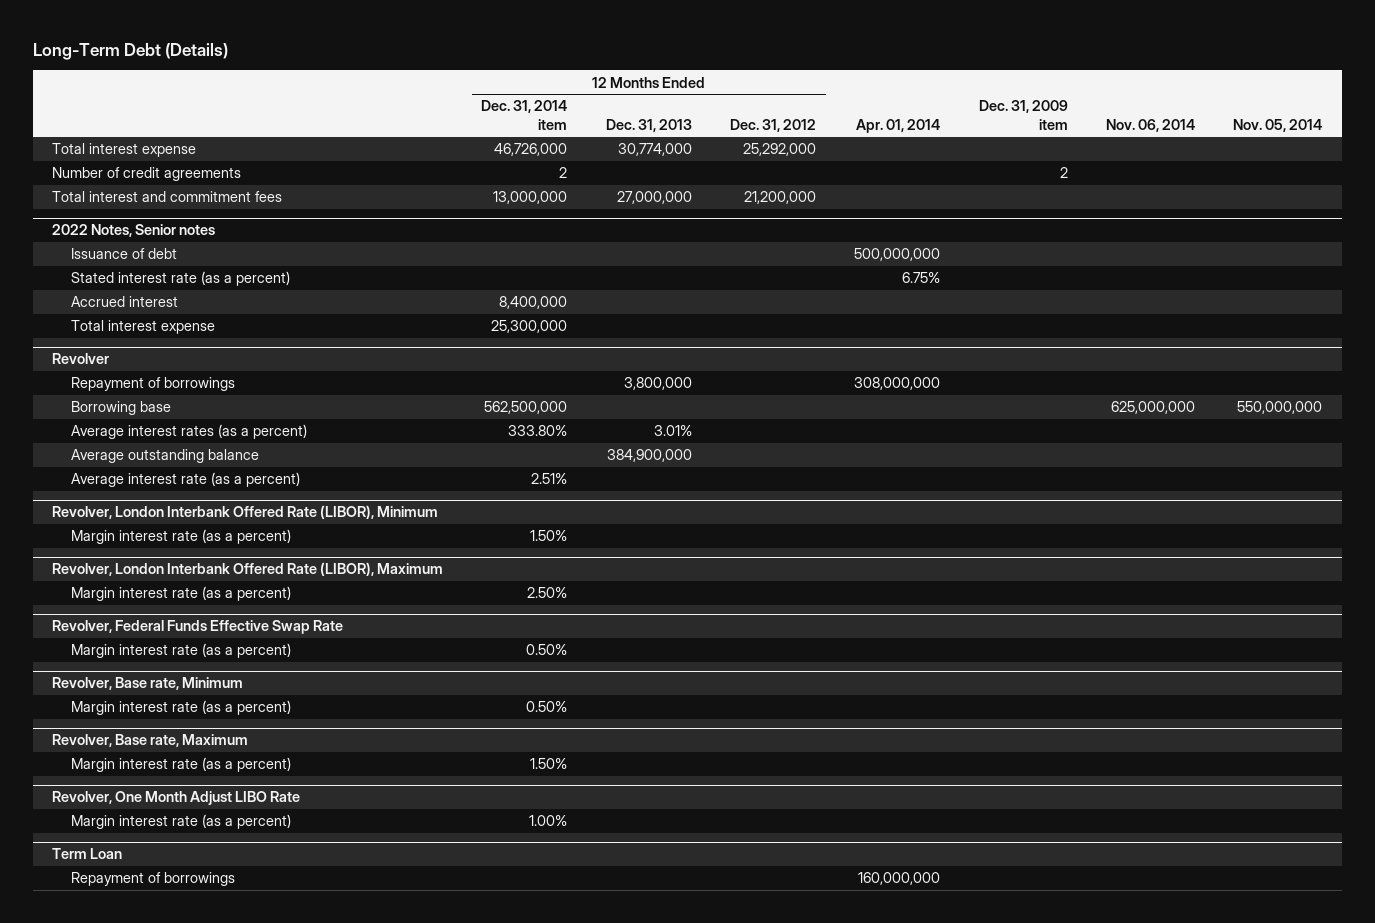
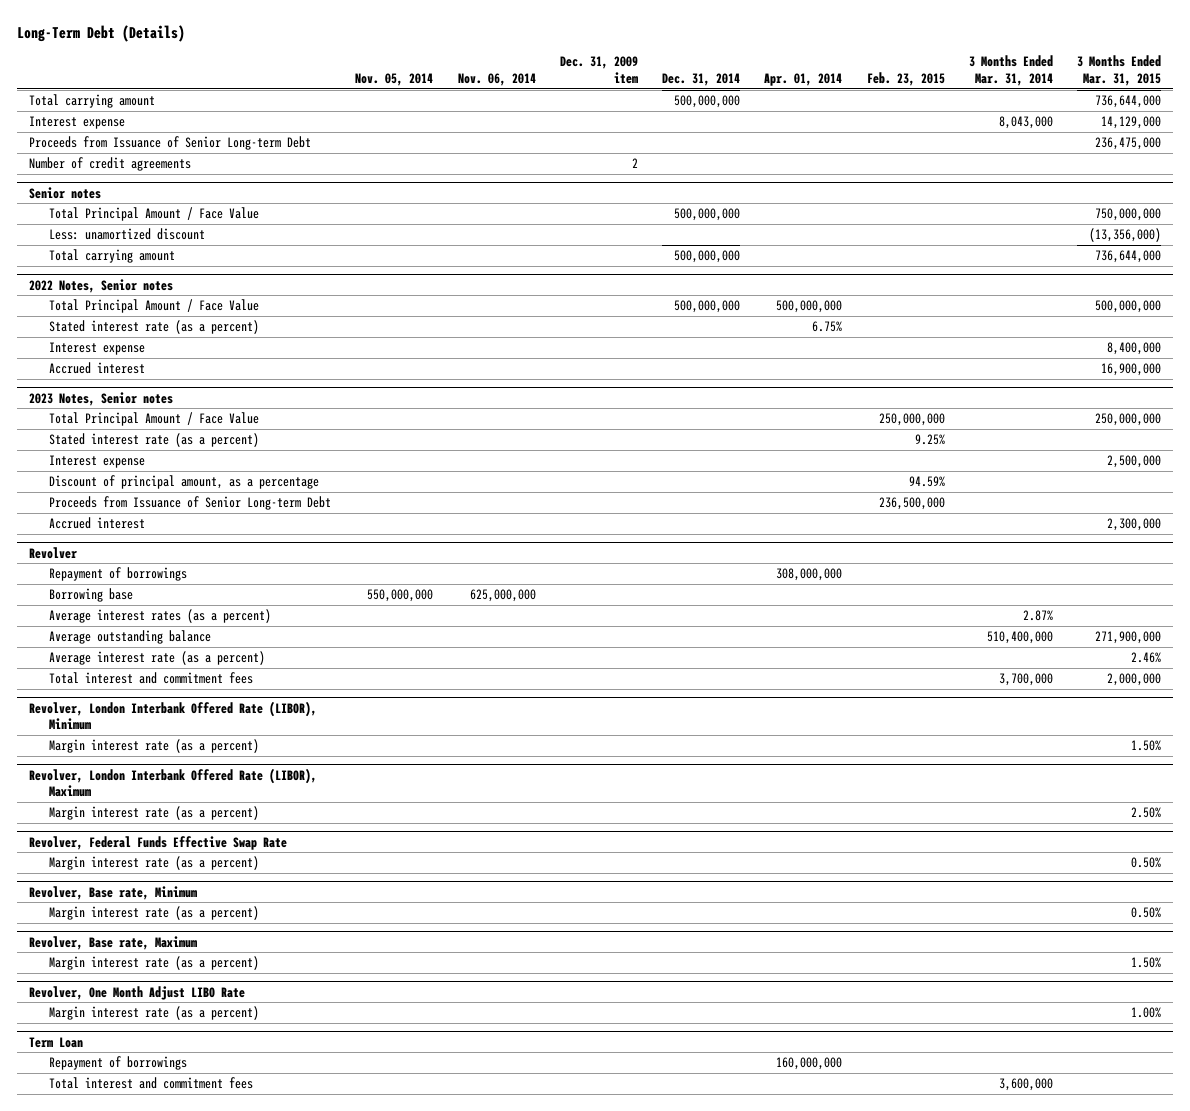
- | 12 Months Ended Dec. 31, 2014 item | 12 Months Ended Dec. 31, 2013 | 12 Months Ended Dec. 31, 2012 | Apr. 01, 2014 | Dec. 31, 2009 item | Nov. 06, 2014 | Nov. 05, 2014
+ | Nov. 05, 2014 | Nov. 06, 2014 | Dec. 31, 2009 item | Dec. 31, 2014 | Apr. 01, 2014 | Feb. 23, 2015 | 3 Months Ended Mar. 31, 2014 | 3 Months Ended Mar. 31, 2015
- Total interest expense | 46,726,000 | 30,774,000 | 25,292,000 | | | |
+ Total carrying amount | | | | 500,000,000 | | | | 736,644,000
+ Interest expense | | | | | | | 8,043,000 | 14,129,000
+ Proceeds from Issuance of Senior Long-term Debt | | | | | | | | 236,475,000
- Total interest and commitment fees | 13,000,000 | 27,000,000 | 21,200,000 | | | |
+ Senior notes
+ Total Principal Amount / Face Value | | | | 500,000,000 | | | | 750,000,000
+ Less: unamortized discount | | | | | | | | (13,356,000)
+ Total carrying amount | | | | 500,000,000 | | | | 736,644,000
@ 2022 Notes, Senior notes
- Issuance of debt | | | | 500,000,000 | | |
+ Total Principal Amount / Face Value | | | | 500,000,000 | 500,000,000 | | | 500,000,000
+ Interest expense | | | | | | | | 8,400,000
- Total interest expense | 25,300,000 | | | | | |
+ 2023 Notes, Senior notes
+ Total Principal Amount / Face Value | | | | | | 250,000,000 | | 250,000,000
+ Stated interest rate (as a percent) | | | | | | 9.25% | |
+ Interest expense | | | | | | | | 2,500,000
+ Discount of principal amount, as a percentage | | | | | | 94.59% | |
+ Proceeds from Issuance of Senior Long-term Debt | | | | | | 236,500,000 | |
+ Accrued interest | | | | | | | | 2,300,000
@ Revolver
+ Total interest and commitment fees | | | | | | | 3,700,000 | 2,000,000
@ Term Loan
+ Total interest and commitment fees | | | | | | | 3,600,000 |

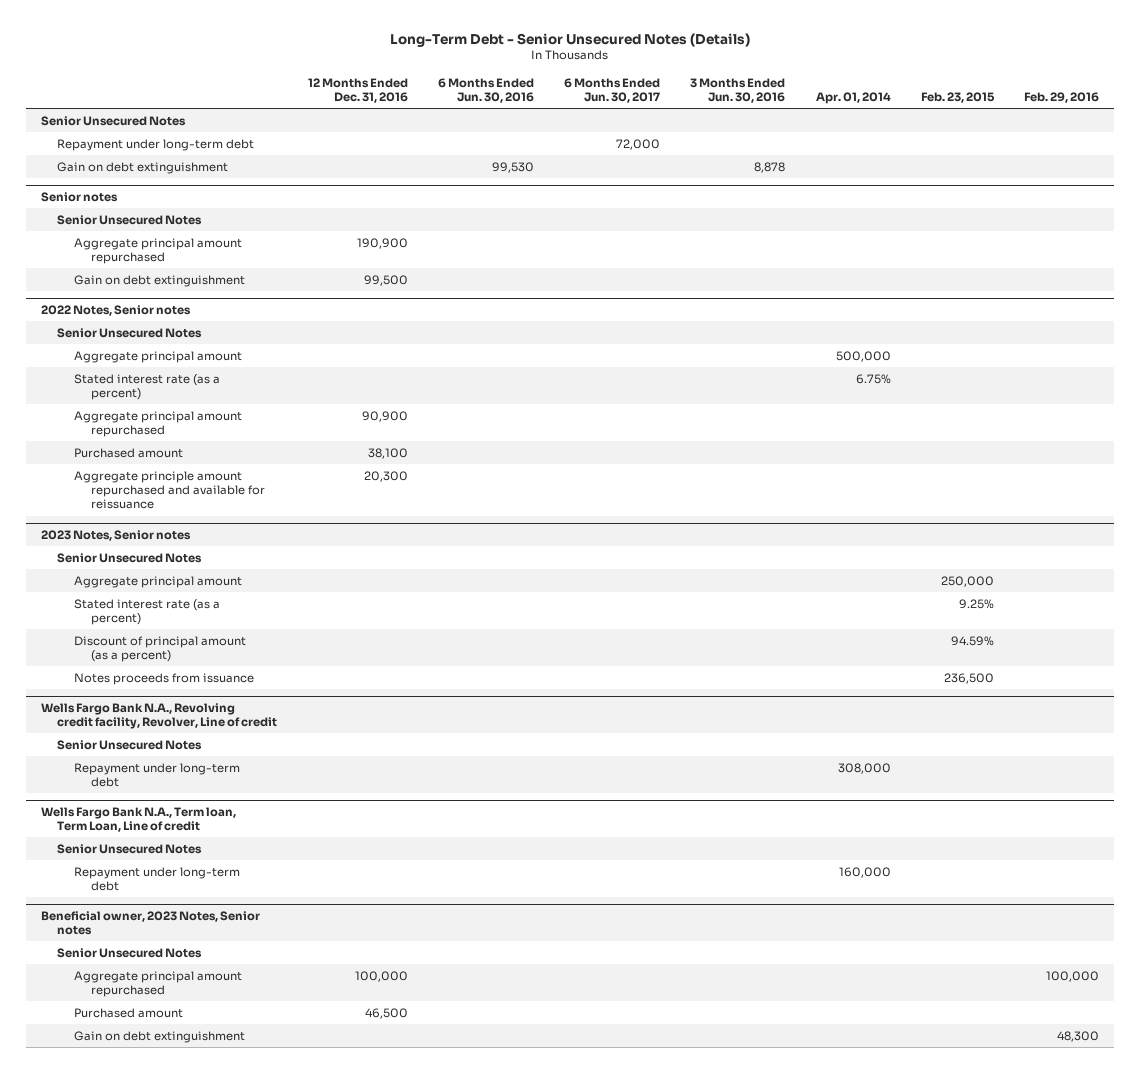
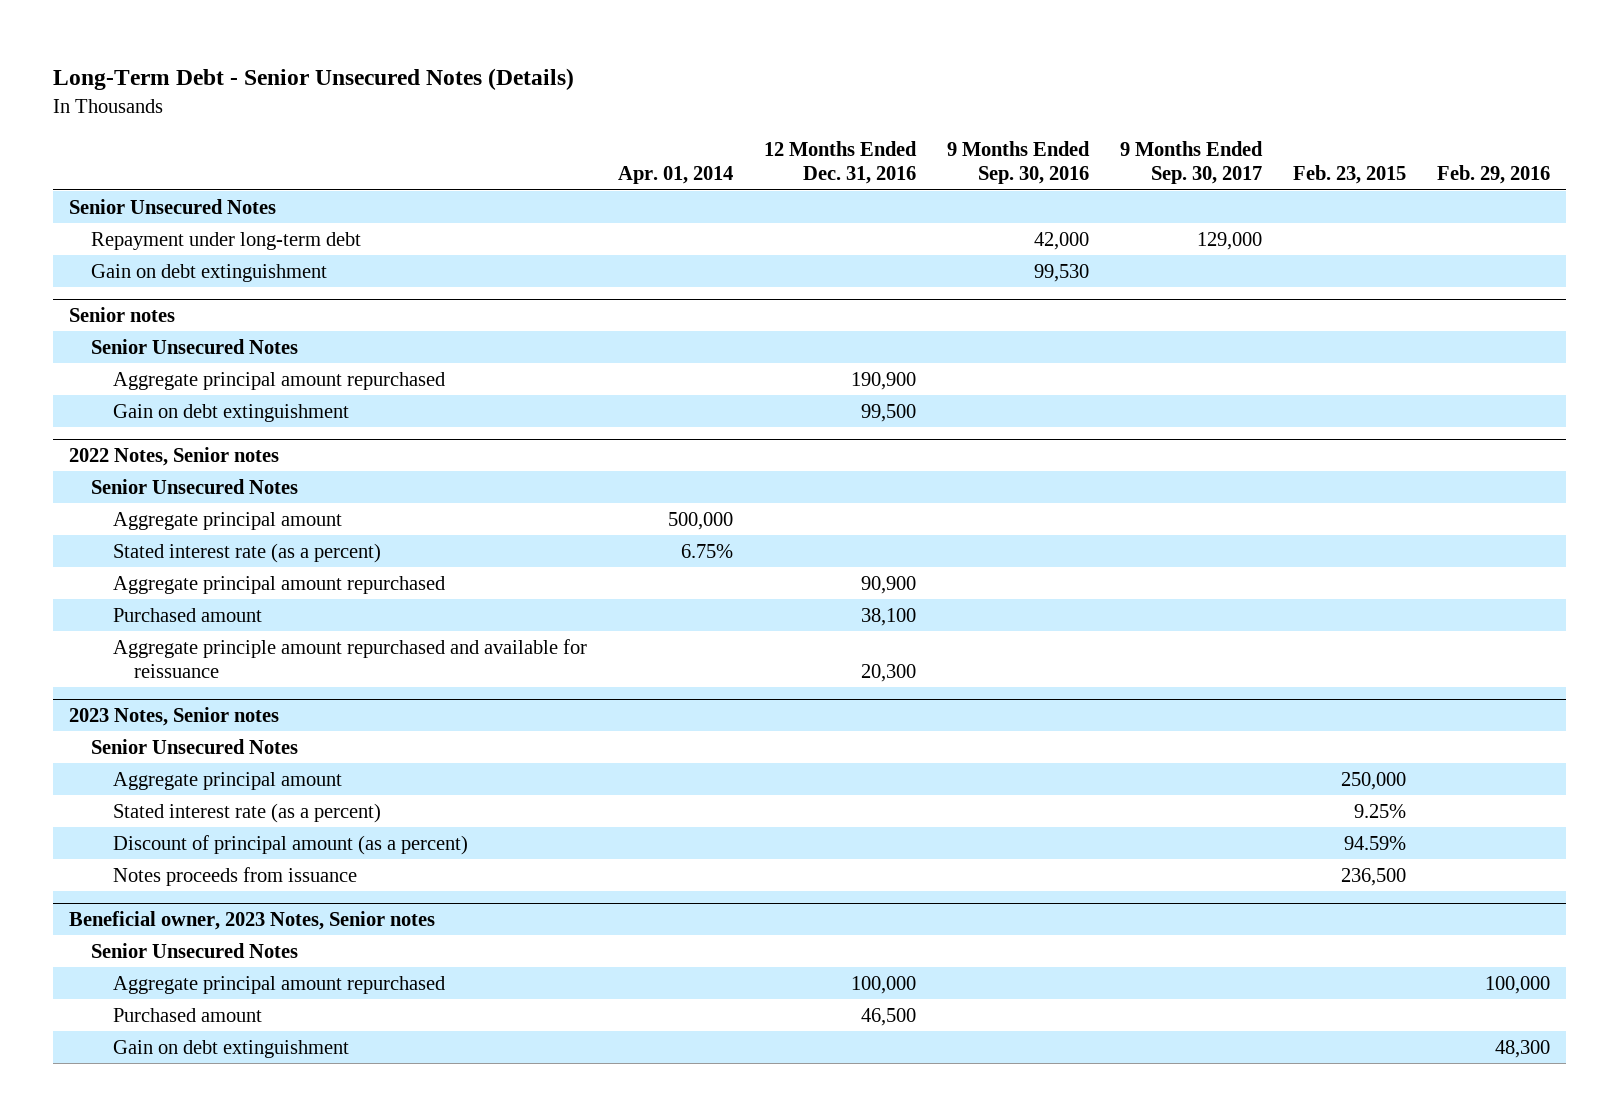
- | 12 Months Ended Dec. 31, 2016 | 6 Months Ended Jun. 30, 2016 | 6 Months Ended Jun. 30, 2017 | 3 Months Ended Jun. 30, 2016 | Apr. 01, 2014 | Feb. 23, 2015 | Feb. 29, 2016
+ | Apr. 01, 2014 | 12 Months Ended Dec. 31, 2016 | 9 Months Ended Sep. 30, 2016 | 9 Months Ended Sep. 30, 2017 | Feb. 23, 2015 | Feb. 29, 2016
- Wells Fargo Bank N.A., Revolving credit facility, Revolver, Line of credit
- Senior Unsecured Notes
- Repayment under long-term debt | | | | | 308,000 | |
- Wells Fargo Bank N.A., Term loan, Term Loan, Line of credit
- Senior Unsecured Notes
- Repayment under long-term debt | | | | | 160,000 | |

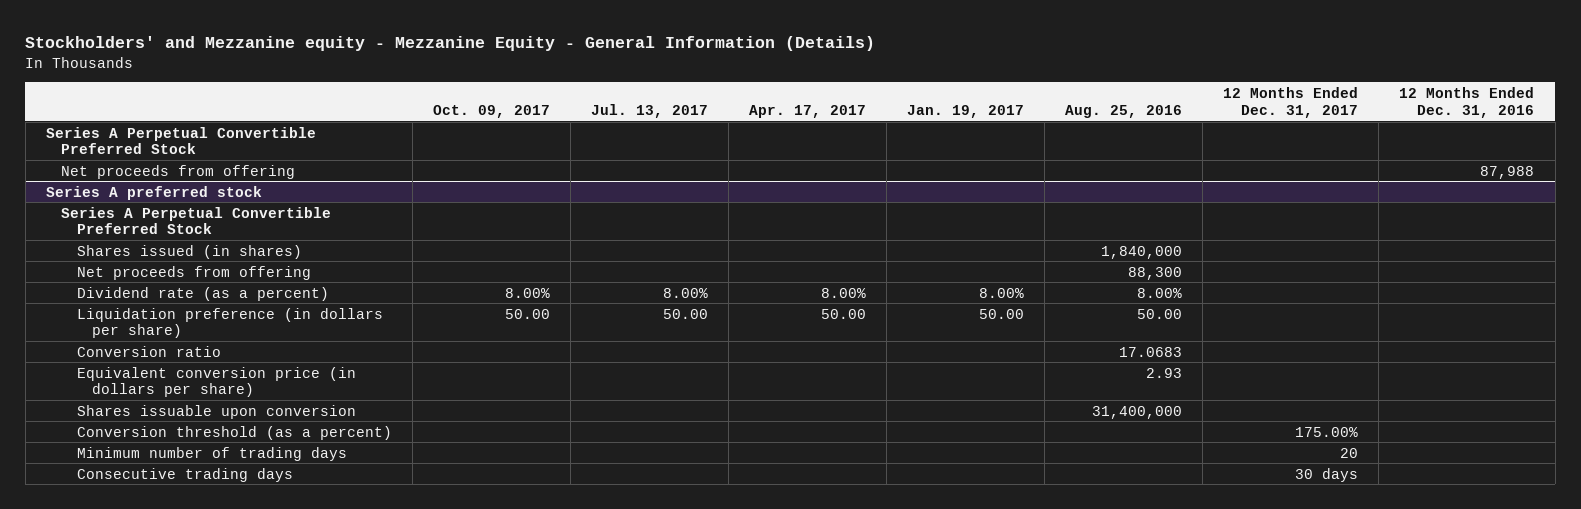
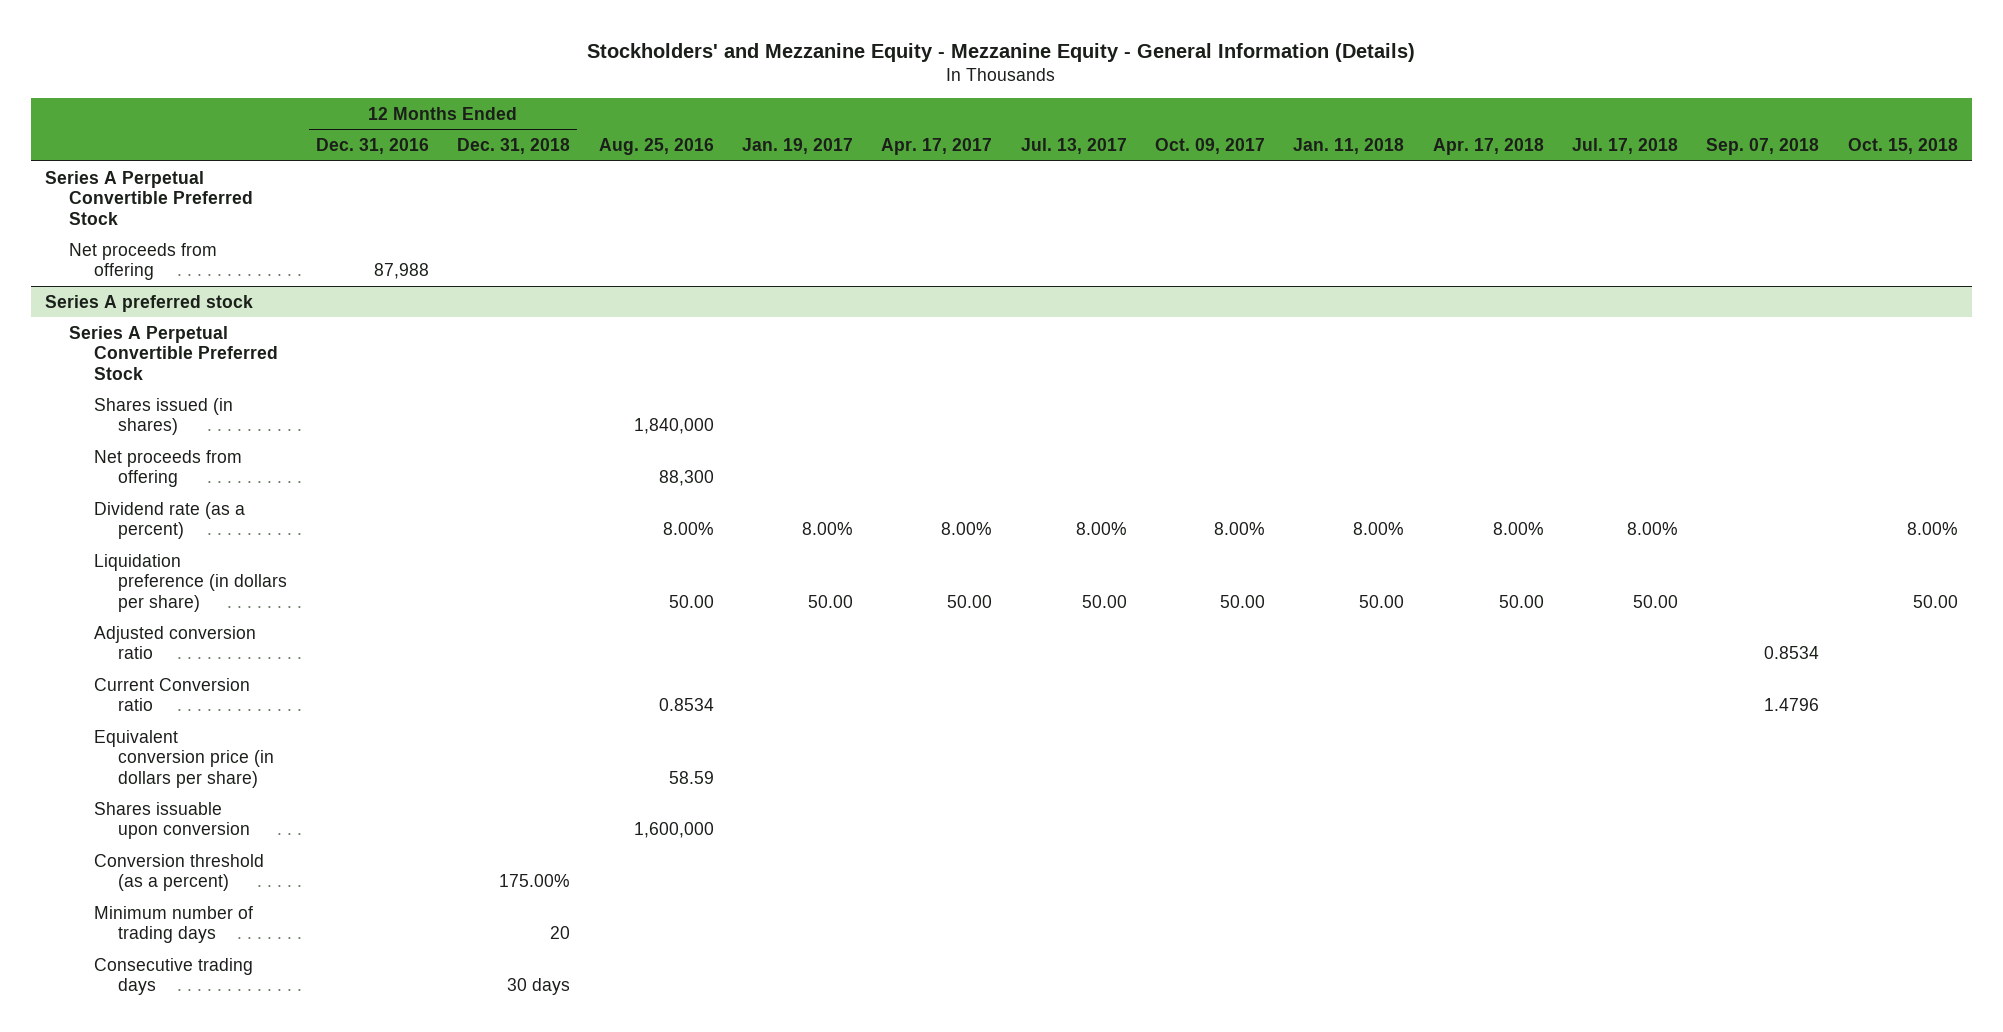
- Stockholders' and Mezzanine equity - Mezzanine Equity - General Information (Details)
+ Stockholders' and Mezzanine Equity - Mezzanine Equity - General Information (Details)
- | Oct. 09, 2017 | Jul. 13, 2017 | Apr. 17, 2017 | Jan. 19, 2017 | Aug. 25, 2016 | 12 Months Ended Dec. 31, 2017 | 12 Months Ended Dec. 31, 2016
+ | 12 Months Ended Dec. 31, 2016 | 12 Months Ended Dec. 31, 2018 | Aug. 25, 2016 | Jan. 19, 2017 | Apr. 17, 2017 | Jul. 13, 2017 | Oct. 09, 2017 | Jan. 11, 2018 | Apr. 17, 2018 | Jul. 17, 2018 | Sep. 07, 2018 | Oct. 15, 2018
@ Series A preferred stock
- Conversion ratio | | | | | 17.0683 | |
- Equivalent conversion price (in dollars per share) | | | | | 2.93 | |
- Shares issuable upon conversion | | | | | 31,400,000 | |
+ Adjusted conversion ratio | | | | | | | | | | | 0.8534 |
+ Current Conversion ratio | | | 0.8534 | | | | | | | | 1.4796 |
+ Equivalent conversion price (in dollars per share) | | | 58.59 | | | | | | | | |
+ Shares issuable upon conversion | | | 1,600,000 | | | | | | | | |

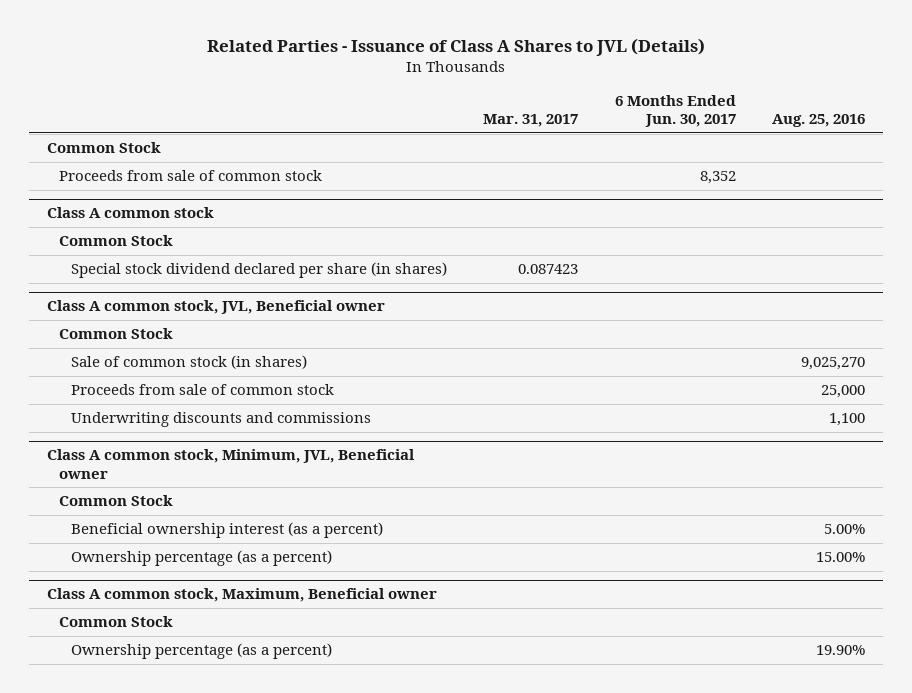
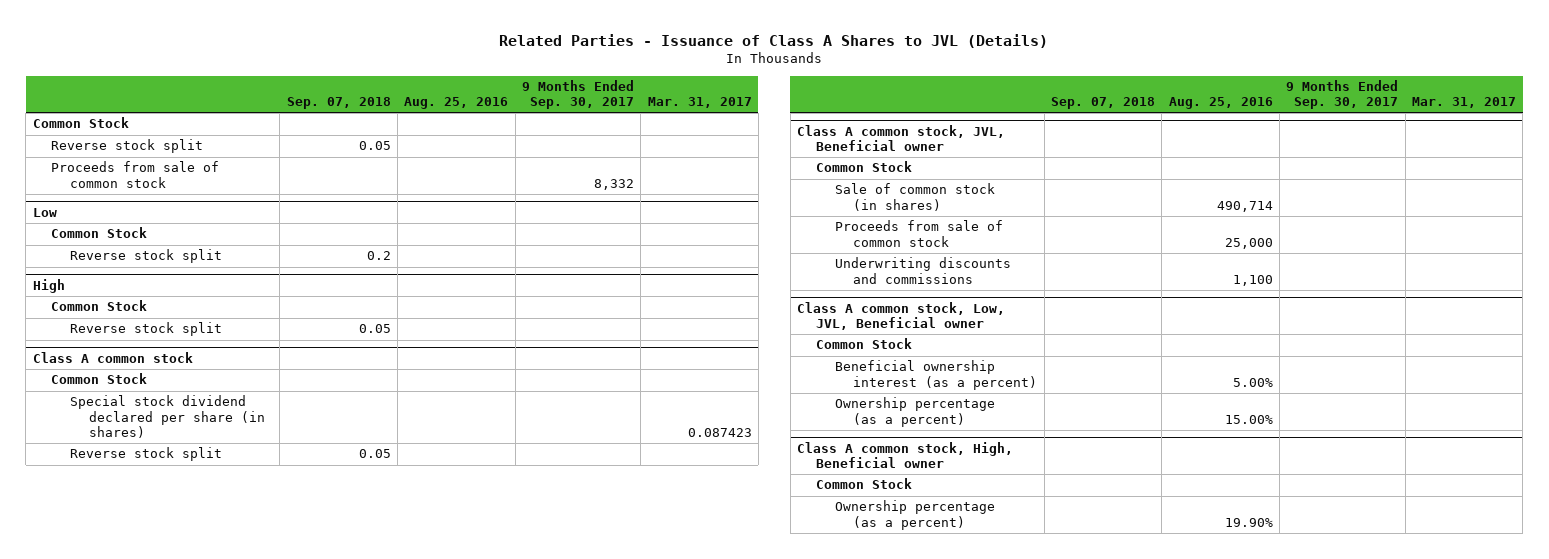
- | Mar. 31, 2017 | 6 Months Ended Jun. 30, 2017 | Aug. 25, 2016
+ | Sep. 07, 2018 | Aug. 25, 2016 | 9 Months Ended Sep. 30, 2017 | Mar. 31, 2017
+ Reverse stock split | 0.05 | | |
+ Low
+ Common Stock
+ Reverse stock split | 0.2 | | |
+ High
+ Common Stock
+ Reverse stock split | 0.05 | | |
@ Class A common stock
+ Reverse stock split | 0.05 | | |
@ Class A common stock, JVL, Beneficial owner
- Sale of common stock (in shares) | | | 9,025,270
+ Sale of common stock (in shares) | | 490,714 | |
- Class A common stock, Minimum, JVL, Beneficial owner
+ Class A common stock, Low, JVL, Beneficial owner
- Class A common stock, Maximum, Beneficial owner
+ Class A common stock, High, Beneficial owner

